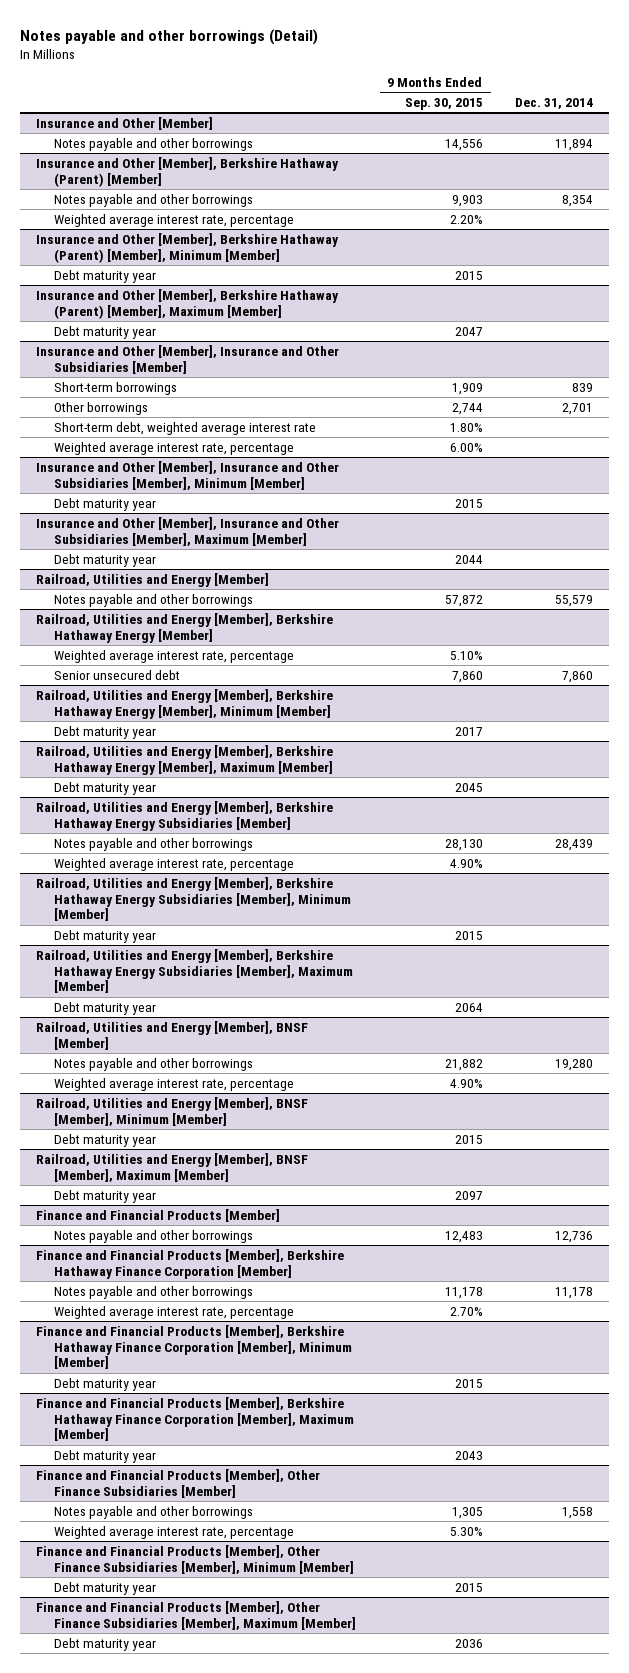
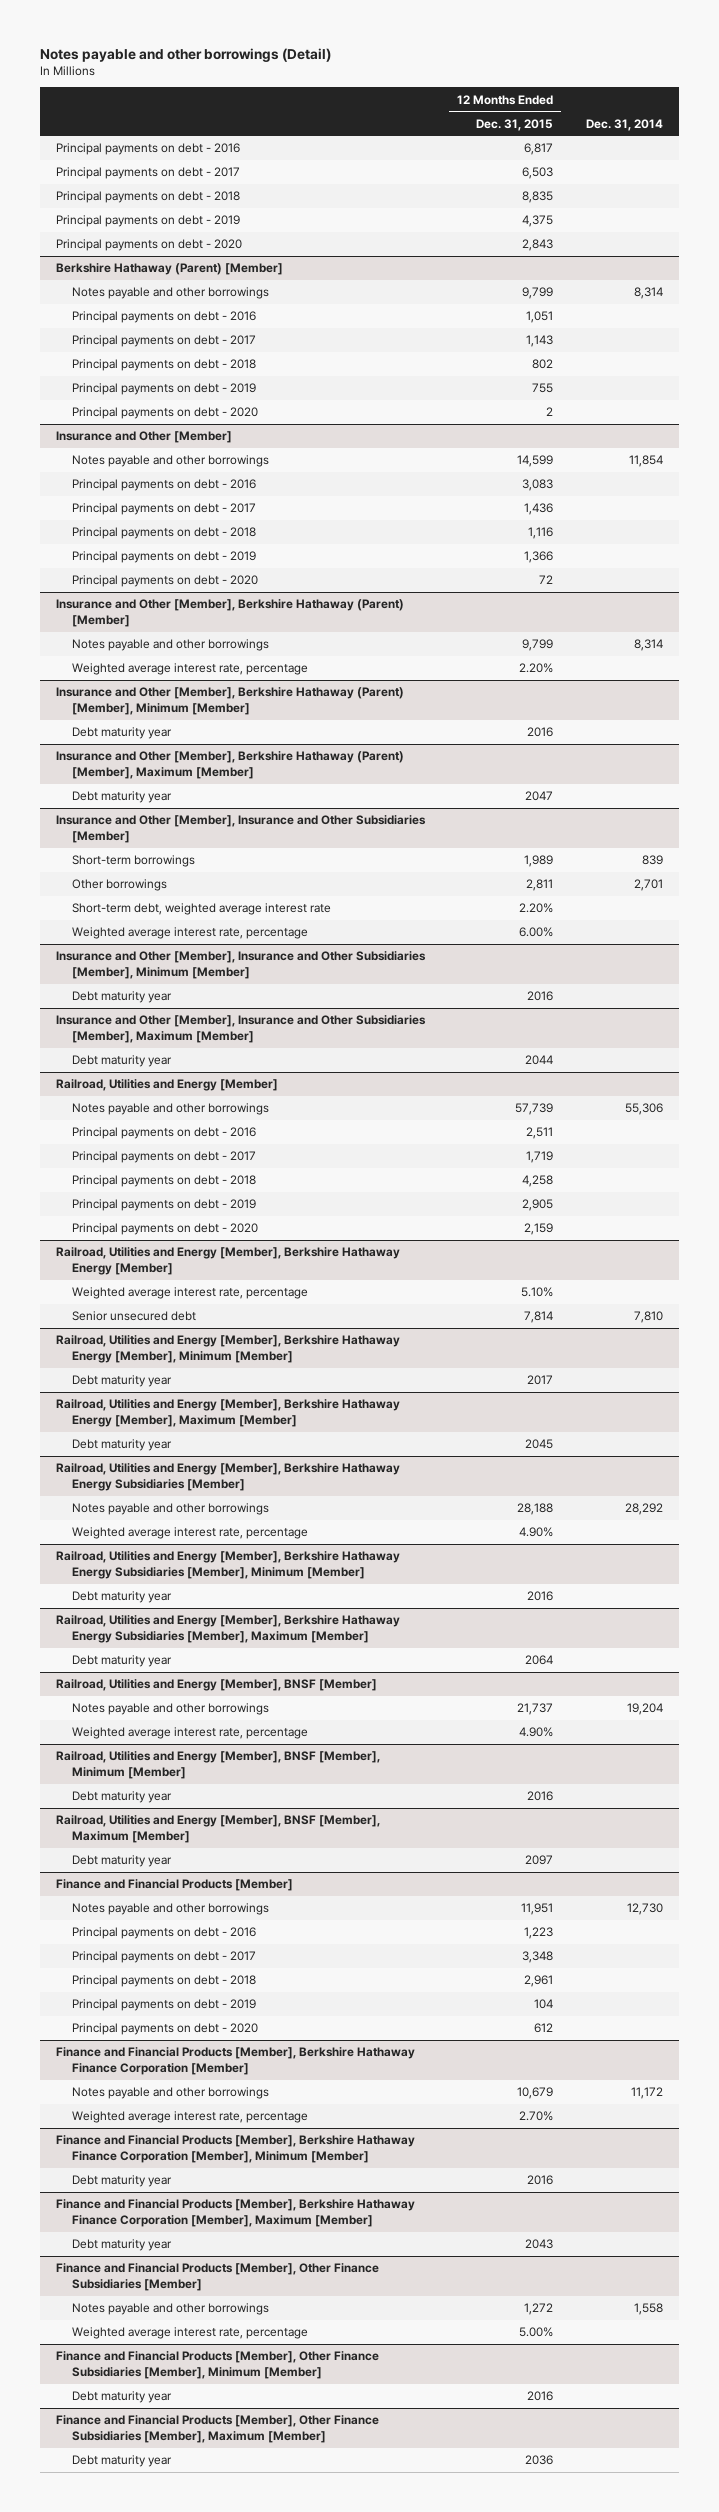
- | 9 Months Ended Sep. 30, 2015 | Dec. 31, 2014
+ | 12 Months Ended Dec. 31, 2015 | Dec. 31, 2014
+ Principal payments on debt - 2016 | 6,817 |
+ Principal payments on debt - 2017 | 6,503 |
+ Principal payments on debt - 2018 | 8,835 |
+ Principal payments on debt - 2019 | 4,375 |
+ Principal payments on debt - 2020 | 2,843 |
+ Berkshire Hathaway (Parent) [Member]
+ Notes payable and other borrowings | 9,799 | 8,314
+ Principal payments on debt - 2016 | 1,051 |
+ Principal payments on debt - 2017 | 1,143 |
+ Principal payments on debt - 2018 | 802 |
+ Principal payments on debt - 2019 | 755 |
+ Principal payments on debt - 2020 | 2 |
@ Insurance and Other [Member]
- Notes payable and other borrowings | 14,556 | 11,894
+ Notes payable and other borrowings | 14,599 | 11,854
+ Principal payments on debt - 2016 | 3,083 |
+ Principal payments on debt - 2017 | 1,436 |
+ Principal payments on debt - 2018 | 1,116 |
+ Principal payments on debt - 2019 | 1,366 |
+ Principal payments on debt - 2020 | 72 |
@ Insurance and Other [Member], Berkshire Hathaway (Parent) [Member]
- Notes payable and other borrowings | 9,903 | 8,354
+ Notes payable and other borrowings | 9,799 | 8,314
@ Railroad, Utilities and Energy [Member]
- Notes payable and other borrowings | 57,872 | 55,579
+ Notes payable and other borrowings | 57,739 | 55,306
+ Principal payments on debt - 2016 | 2,511 |
+ Principal payments on debt - 2017 | 1,719 |
+ Principal payments on debt - 2018 | 4,258 |
+ Principal payments on debt - 2019 | 2,905 |
+ Principal payments on debt - 2020 | 2,159 |
@ Railroad, Utilities and Energy [Member], Berkshire Hathaway Energy [Member]
- Senior unsecured debt | 7,860 | 7,860
+ Senior unsecured debt | 7,814 | 7,810
@ Railroad, Utilities and Energy [Member], Berkshire Hathaway Energy Subsidiaries [Member]
- Notes payable and other borrowings | 28,130 | 28,439
+ Notes payable and other borrowings | 28,188 | 28,292
@ Railroad, Utilities and Energy [Member], BNSF [Member]
- Notes payable and other borrowings | 21,882 | 19,280
+ Notes payable and other borrowings | 21,737 | 19,204
@ Finance and Financial Products [Member]
- Notes payable and other borrowings | 12,483 | 12,736
+ Notes payable and other borrowings | 11,951 | 12,730
+ Principal payments on debt - 2016 | 1,223 |
+ Principal payments on debt - 2017 | 3,348 |
+ Principal payments on debt - 2018 | 2,961 |
+ Principal payments on debt - 2019 | 104 |
+ Principal payments on debt - 2020 | 612 |
@ Finance and Financial Products [Member], Berkshire Hathaway Finance Corporation [Member]
- Notes payable and other borrowings | 11,178 | 11,178
+ Notes payable and other borrowings | 10,679 | 11,172

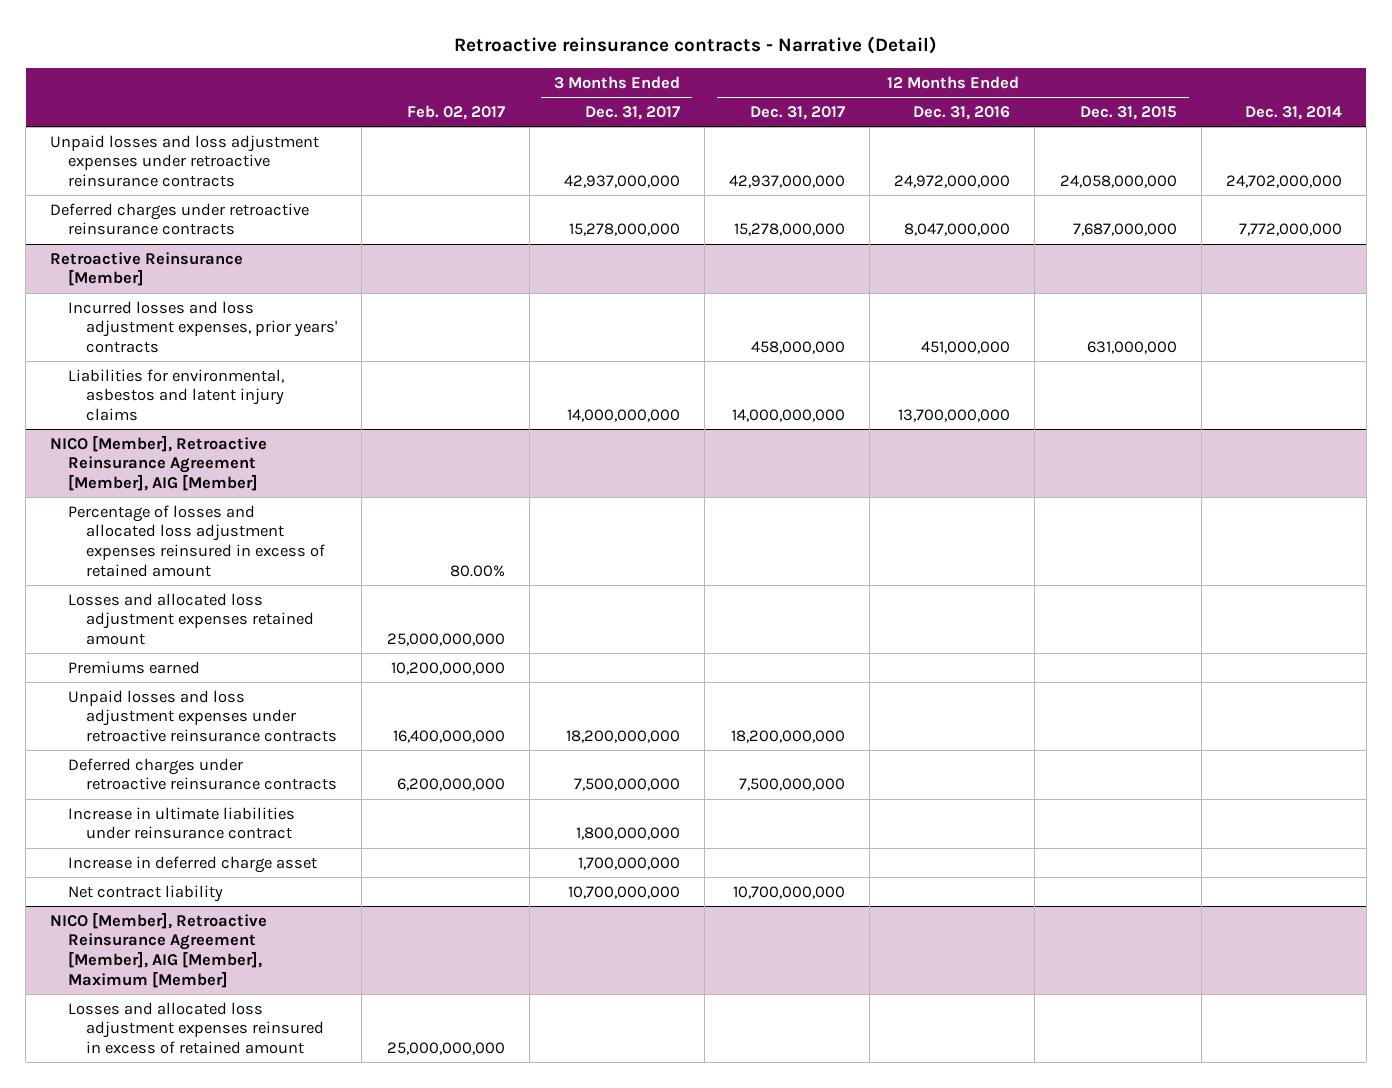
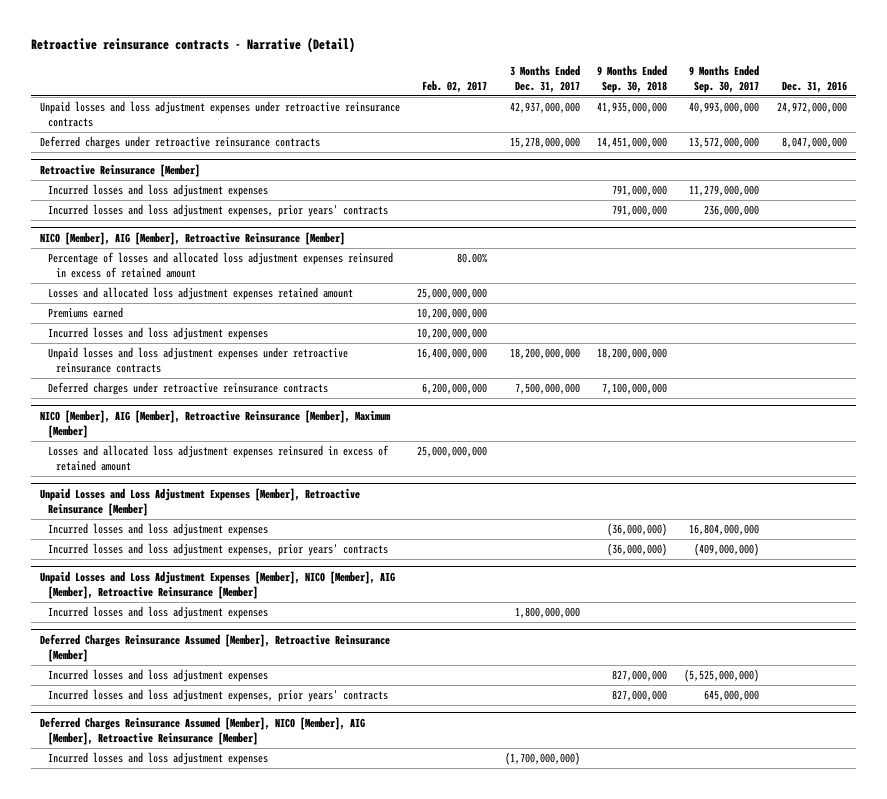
- | Feb. 02, 2017 | 3 Months Ended Dec. 31, 2017 | 12 Months Ended Dec. 31, 2017 | 12 Months Ended Dec. 31, 2016 | 12 Months Ended Dec. 31, 2015 | Dec. 31, 2014
+ | Feb. 02, 2017 | 3 Months Ended Dec. 31, 2017 | 9 Months Ended Sep. 30, 2018 | 9 Months Ended Sep. 30, 2017 | Dec. 31, 2016
@ Retroactive Reinsurance [Member]
+ Incurred losses and loss adjustment expenses | | | 791,000,000 | 11,279,000,000 |
- Liabilities for environmental, asbestos and latent injury claims | | 14,000,000,000 | 14,000,000,000 | 13,700,000,000 | |
- NICO [Member], Retroactive Reinsurance Agreement [Member], AIG [Member]
+ NICO [Member], AIG [Member], Retroactive Reinsurance [Member]
+ Incurred losses and loss adjustment expenses | 10,200,000,000 | | | |
- Increase in ultimate liabilities under reinsurance contract | | 1,800,000,000 | | | |
- Increase in deferred charge asset | | 1,700,000,000 | | | |
- Net contract liability | | 10,700,000,000 | 10,700,000,000 | | |
- NICO [Member], Retroactive Reinsurance Agreement [Member], AIG [Member], Maximum [Member]
+ NICO [Member], AIG [Member], Retroactive Reinsurance [Member], Maximum [Member]
+ Unpaid Losses and Loss Adjustment Expenses [Member], Retroactive Reinsurance [Member]
+ Incurred losses and loss adjustment expenses | | | (36,000,000) | 16,804,000,000 |
+ Incurred losses and loss adjustment expenses, prior years' contracts | | | (36,000,000) | (409,000,000) |
+ Unpaid Losses and Loss Adjustment Expenses [Member], NICO [Member], AIG [Member], Retroactive Reinsurance [Member]
+ Incurred losses and loss adjustment expenses | | 1,800,000,000 | | |
+ Deferred Charges Reinsurance Assumed [Member], Retroactive Reinsurance [Member]
+ Incurred losses and loss adjustment expenses | | | 827,000,000 | (5,525,000,000) |
+ Incurred losses and loss adjustment expenses, prior years' contracts | | | 827,000,000 | 645,000,000 |
+ Deferred Charges Reinsurance Assumed [Member], NICO [Member], AIG [Member], Retroactive Reinsurance [Member]
+ Incurred losses and loss adjustment expenses | | (1,700,000,000) | | |

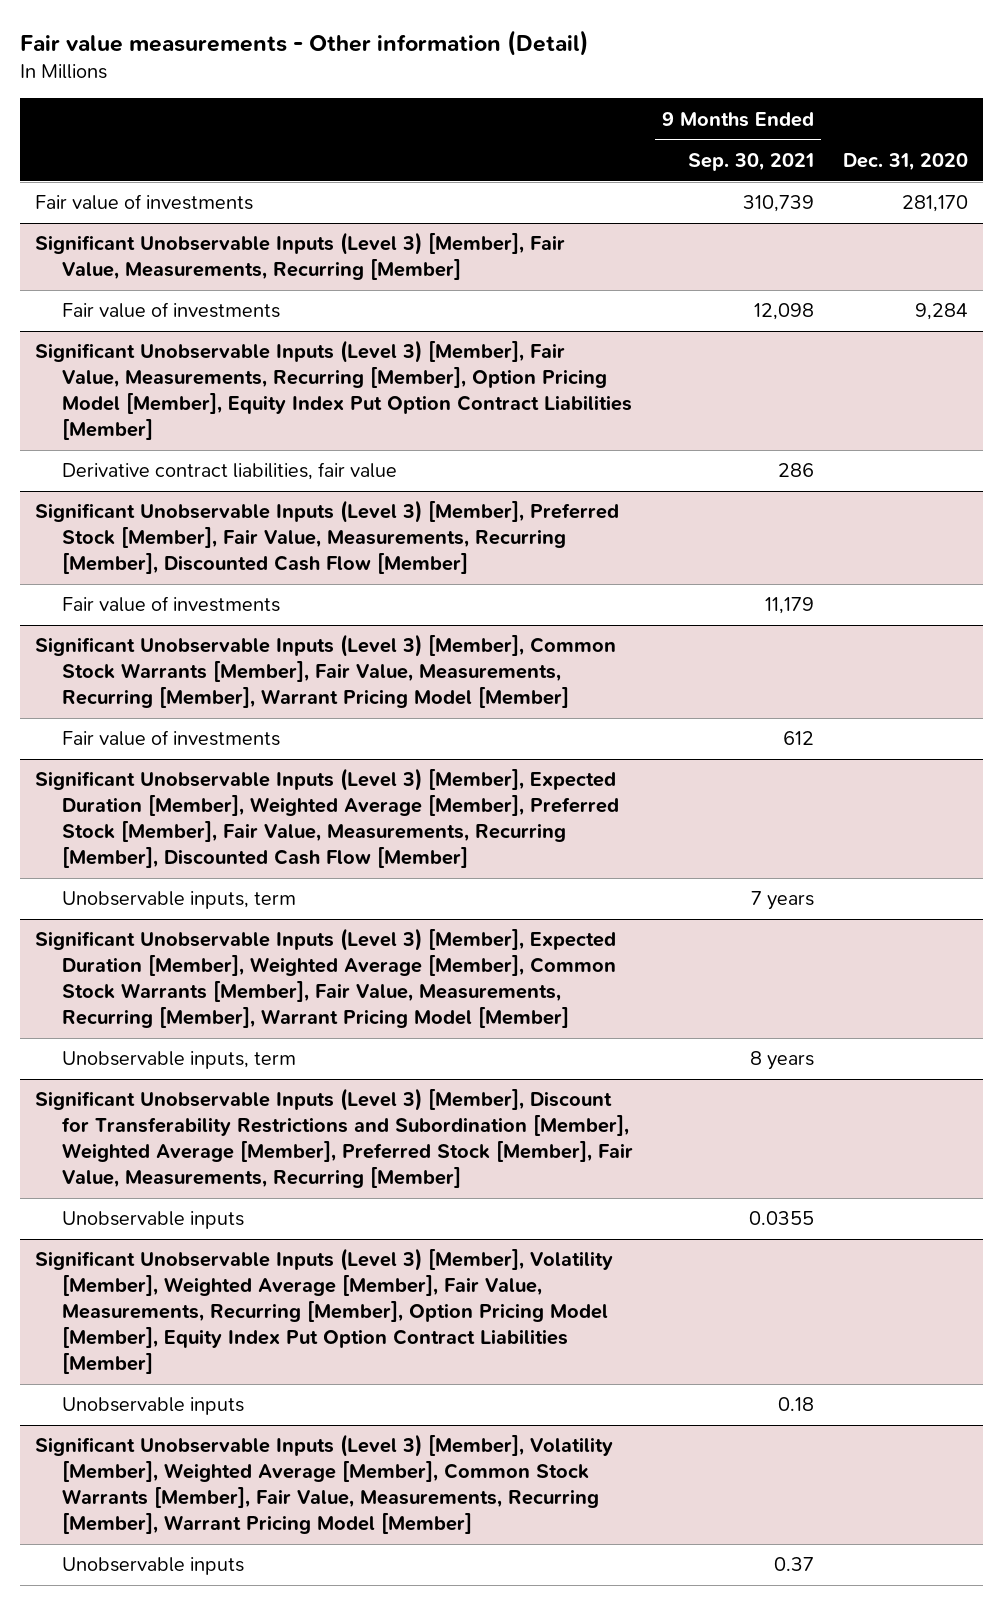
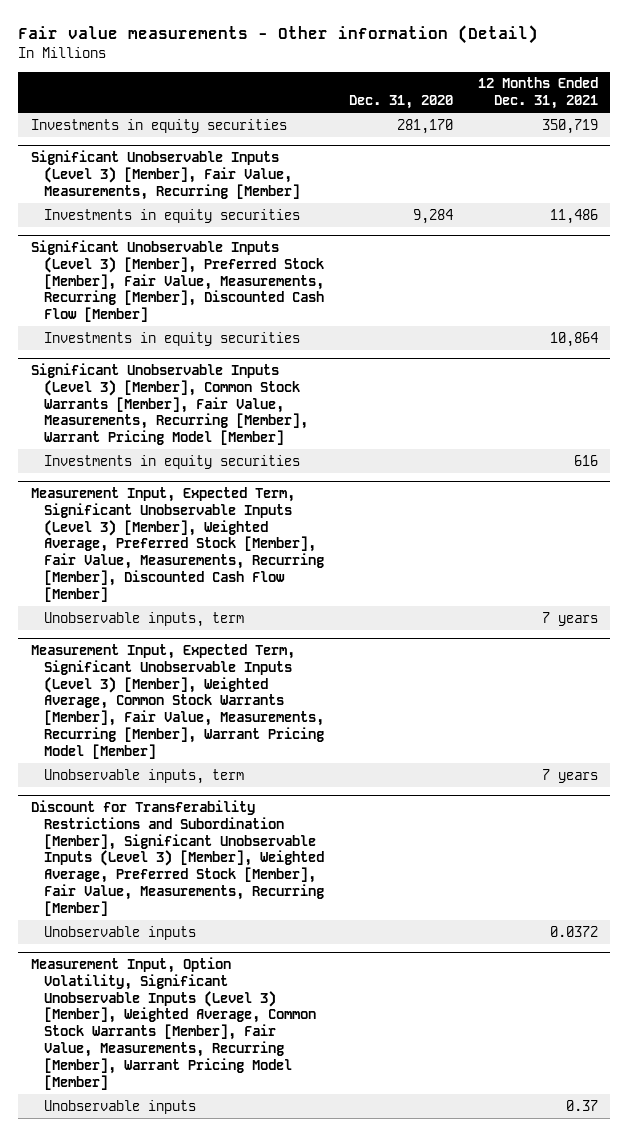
- | 9 Months Ended Sep. 30, 2021 | Dec. 31, 2020
+ | Dec. 31, 2020 | 12 Months Ended Dec. 31, 2021
- Fair value of investments | 310,739 | 281,170
+ Investments in equity securities | 281,170 | 350,719
@ Significant Unobservable Inputs (Level 3) [Member], Fair Value, Measurements, Recurring [Member]
- Fair value of investments | 12,098 | 9,284
- Significant Unobservable Inputs (Level 3) [Member], Fair Value, Measurements, Recurring [Member], Option Pricing Model [Member], Equity Index Put Option Contract Liabilities [Member]
- Derivative contract liabilities, fair value | 286 |
@ Significant Unobservable Inputs (Level 3) [Member], Fair Value, Measurements, Recurring [Member]
+ Investments in equity securities | 9,284 | 11,486
@ Significant Unobservable Inputs (Level 3) [Member], Preferred Stock [Member], Fair Value, Measurements, Recurring [Member], Discounted Cash Flow [Member]
- Fair value of investments | 11,179 |
+ Investments in equity securities | | 10,864
@ Significant Unobservable Inputs (Level 3) [Member], Common Stock Warrants [Member], Fair Value, Measurements, Recurring [Member], Warrant Pricing Model [Member]
- Fair value of investments | 612 |
- Significant Unobservable Inputs (Level 3) [Member], Expected Duration [Member], Weighted Average [Member], Preferred Stock [Member], Fair Value, Measurements, Recurring [Member], Discounted Cash Flow [Member]
@ Significant Unobservable Inputs (Level 3) [Member], Common Stock Warrants [Member], Fair Value, Measurements, Recurring [Member], Warrant Pricing Model [Member]
+ Investments in equity securities | | 616
+ Measurement Input, Expected Term, Significant Unobservable Inputs (Level 3) [Member], Weighted Average, Preferred Stock [Member], Fair Value, Measurements, Recurring [Member], Discounted Cash Flow [Member]
- Significant Unobservable Inputs (Level 3) [Member], Expected Duration [Member], Weighted Average [Member], Common Stock Warrants [Member], Fair Value, Measurements, Recurring [Member], Warrant Pricing Model [Member]
+ Measurement Input, Expected Term, Significant Unobservable Inputs (Level 3) [Member], Weighted Average, Common Stock Warrants [Member], Fair Value, Measurements, Recurring [Member], Warrant Pricing Model [Member]
- Significant Unobservable Inputs (Level 3) [Member], Discount for Transferability Restrictions and Subordination [Member], Weighted Average [Member], Preferred Stock [Member], Fair Value, Measurements, Recurring [Member]
+ Discount for Transferability Restrictions and Subordination [Member], Significant Unobservable Inputs (Level 3) [Member], Weighted Average, Preferred Stock [Member], Fair Value, Measurements, Recurring [Member]
- Significant Unobservable Inputs (Level 3) [Member], Volatility [Member], Weighted Average [Member], Fair Value, Measurements, Recurring [Member], Option Pricing Model [Member], Equity Index Put Option Contract Liabilities [Member]
- Unobservable inputs | 0.18 |
- Significant Unobservable Inputs (Level 3) [Member], Volatility [Member], Weighted Average [Member], Common Stock Warrants [Member], Fair Value, Measurements, Recurring [Member], Warrant Pricing Model [Member]
+ Measurement Input, Option Volatility, Significant Unobservable Inputs (Level 3) [Member], Weighted Average, Common Stock Warrants [Member], Fair Value, Measurements, Recurring [Member], Warrant Pricing Model [Member]

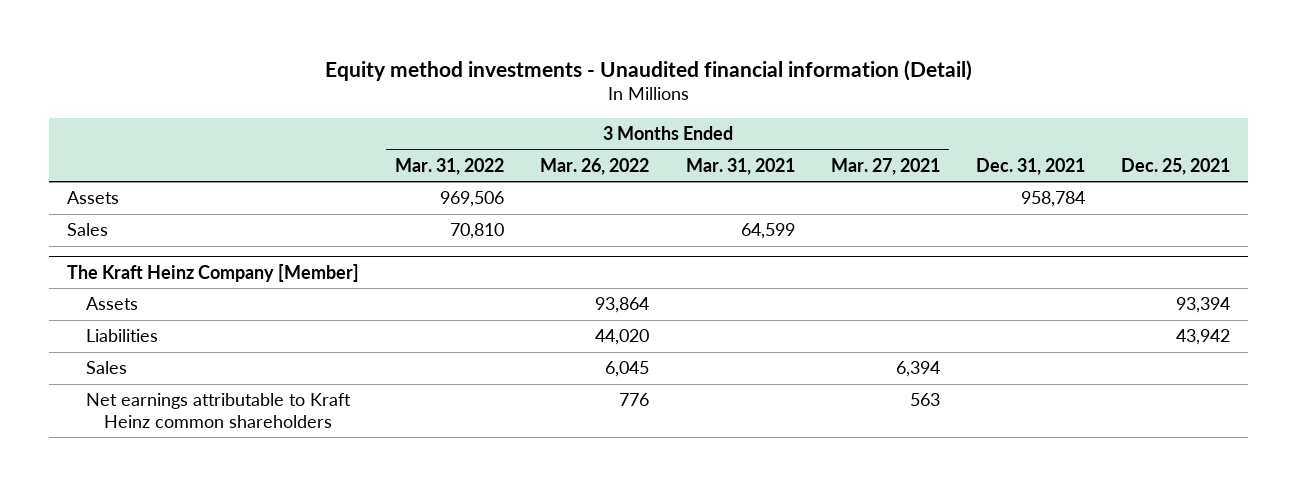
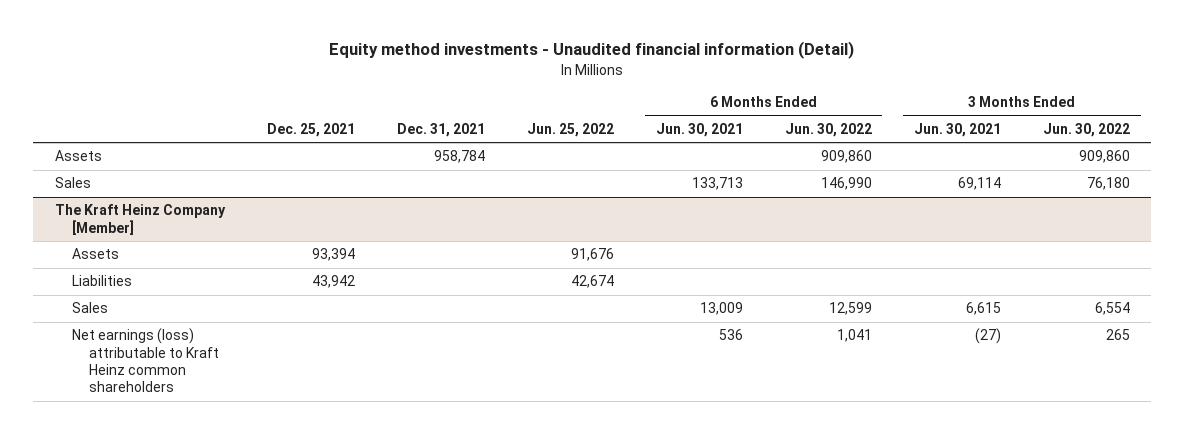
- | 3 Months Ended Mar. 31, 2022 | 3 Months Ended Mar. 26, 2022 | 3 Months Ended Mar. 31, 2021 | 3 Months Ended Mar. 27, 2021 | Dec. 31, 2021 | Dec. 25, 2021
+ | Dec. 25, 2021 | Dec. 31, 2021 | Jun. 25, 2022 | 6 Months Ended Jun. 30, 2021 | 6 Months Ended Jun. 30, 2022 | 3 Months Ended Jun. 30, 2021 | 3 Months Ended Jun. 30, 2022
@ The Kraft Heinz Company [Member]
- Net earnings attributable to Kraft Heinz common shareholders | | 776 | | 563 | |
+ Net earnings (loss) attributable to Kraft Heinz common shareholders | | | | 536 | 1,041 | (27) | 265

